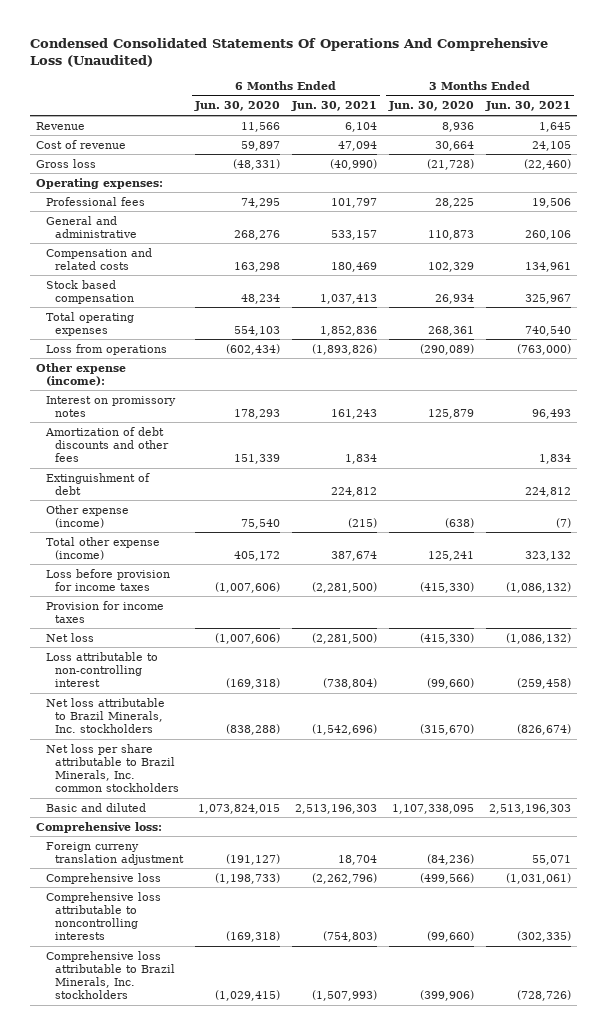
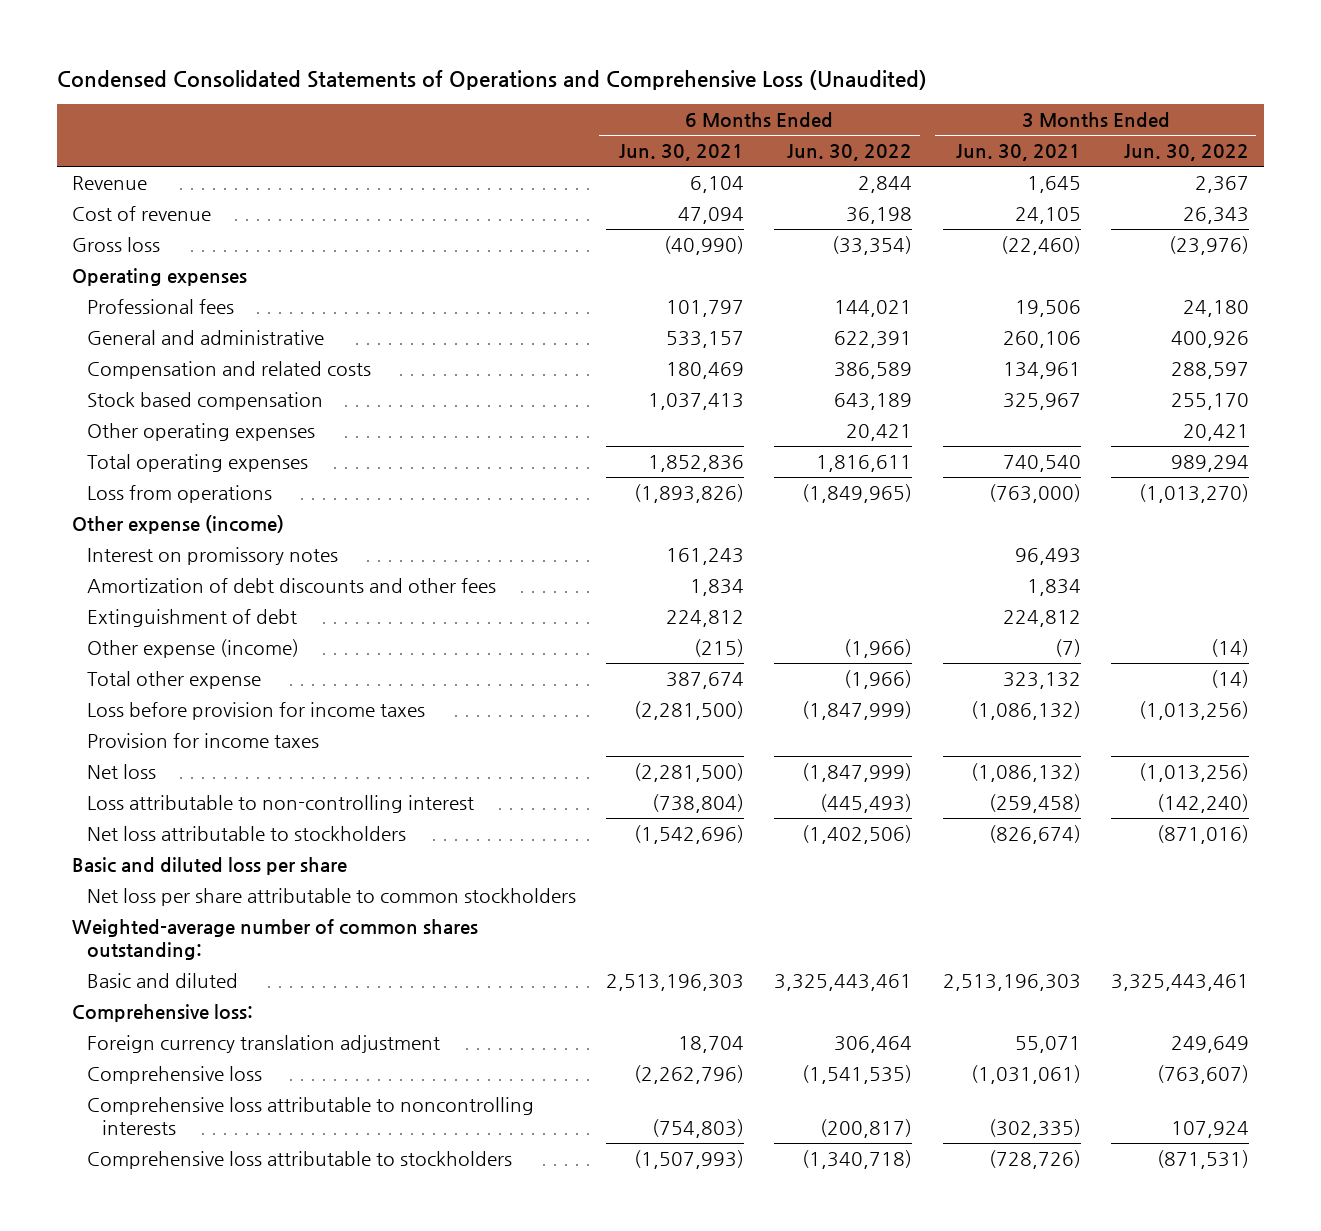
- Condensed Consolidated Statements Of Operations And Comprehensive Loss (Unaudited)
+ Condensed Consolidated Statements of Operations and Comprehensive Loss (Unaudited)
- | 6 Months Ended Jun. 30, 2020 | 6 Months Ended Jun. 30, 2021 | 3 Months Ended Jun. 30, 2020 | 3 Months Ended Jun. 30, 2021
+ | 6 Months Ended Jun. 30, 2021 | 6 Months Ended Jun. 30, 2022 | 3 Months Ended Jun. 30, 2021 | 3 Months Ended Jun. 30, 2022
- Operating expenses:
+ Operating expenses
+ Other operating expenses | | 20,421 | | 20,421
- Other expense (income):
+ Other expense (income)
- Total other expense (income) | 405,172 | 387,674 | 125,241 | 323,132
+ Total other expense | 387,674 | (1,966) | 323,132 | (14)
- Net loss attributable to Brazil Minerals, Inc. stockholders | (838,288) | (1,542,696) | (315,670) | (826,674)
- Net loss per share attributable to Brazil Minerals, Inc. common stockholders
+ Net loss attributable to stockholders | (1,542,696) | (1,402,506) | (826,674) | (871,016)
+ Basic and diluted loss per share
+ Net loss per share attributable to common stockholders
+ Weighted-average number of common shares outstanding:
- Foreign curreny translation adjustment | (191,127) | 18,704 | (84,236) | 55,071
+ Foreign currency translation adjustment | 18,704 | 306,464 | 55,071 | 249,649
- Comprehensive loss attributable to Brazil Minerals, Inc. stockholders | (1,029,415) | (1,507,993) | (399,906) | (728,726)
+ Comprehensive loss attributable to stockholders | (1,507,993) | (1,340,718) | (728,726) | (871,531)

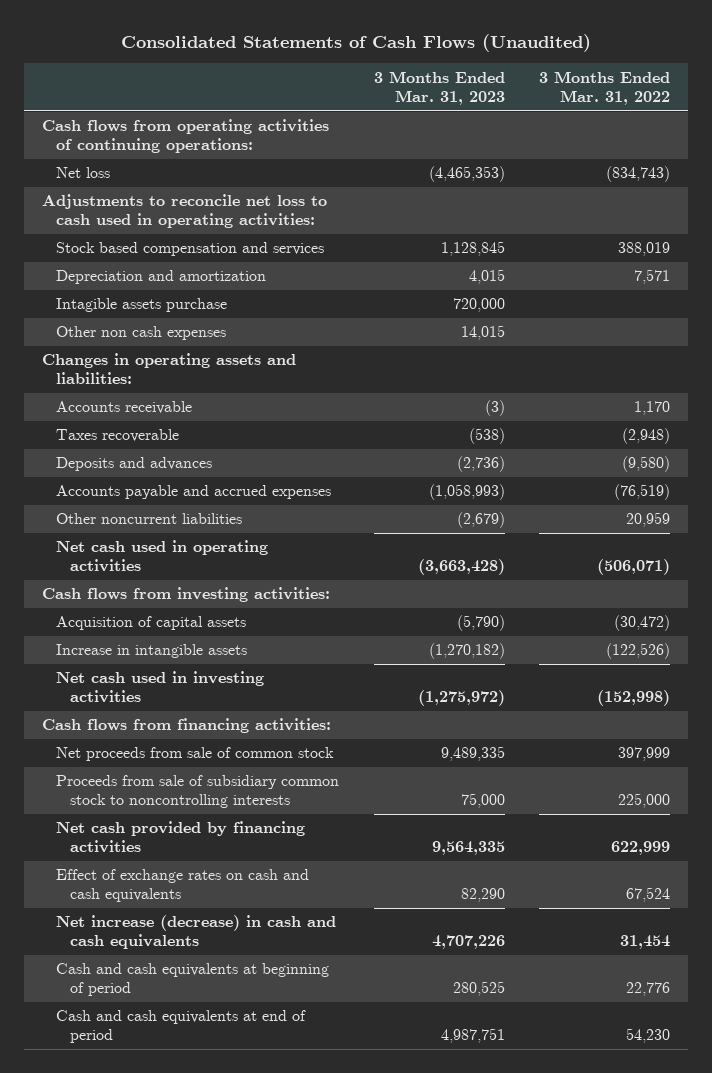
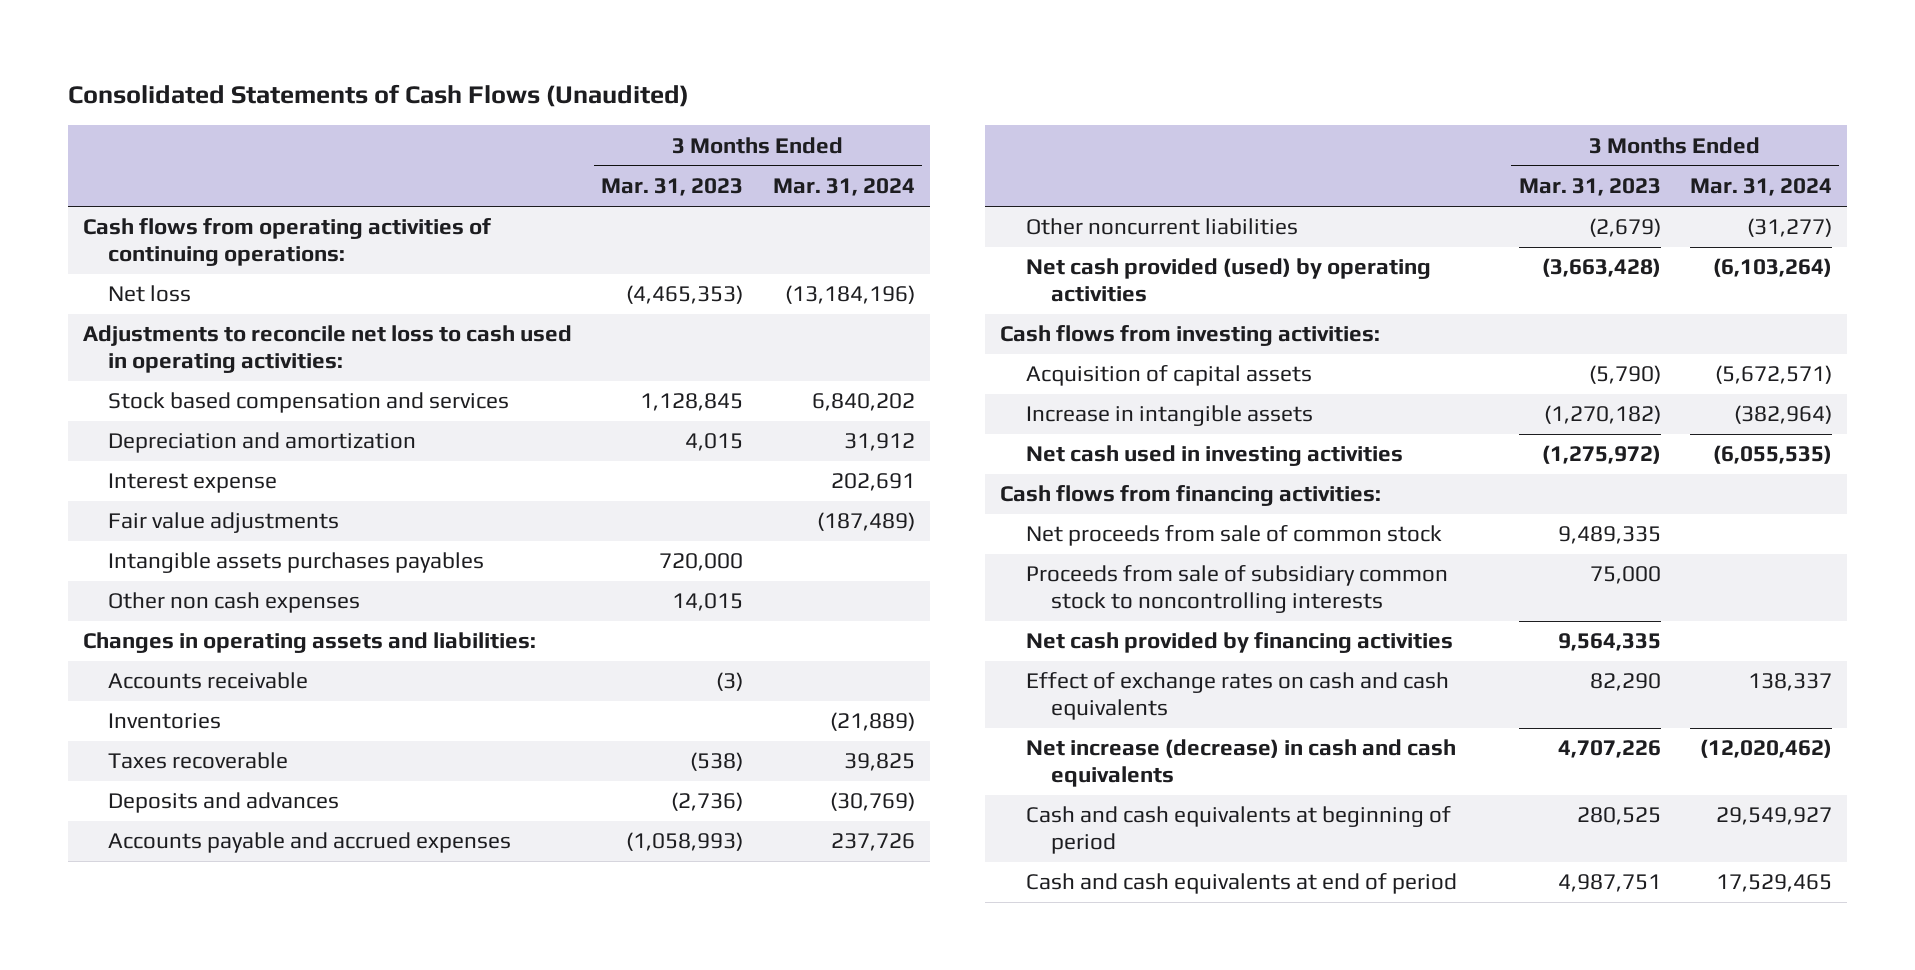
- | 3 Months Ended Mar. 31, 2023 | 3 Months Ended Mar. 31, 2022
+ | 3 Months Ended Mar. 31, 2023 | 3 Months Ended Mar. 31, 2024
- Intagible assets purchase | 720,000 |
+ Interest expense | | 202,691
+ Fair value adjustments | | (187,489)
+ Intangible assets purchases payables | 720,000 |
+ Inventories | | (21,889)
- Net cash used in operating activities | (3,663,428) | (506,071)
+ Net cash provided (used) by operating activities | (3,663,428) | (6,103,264)

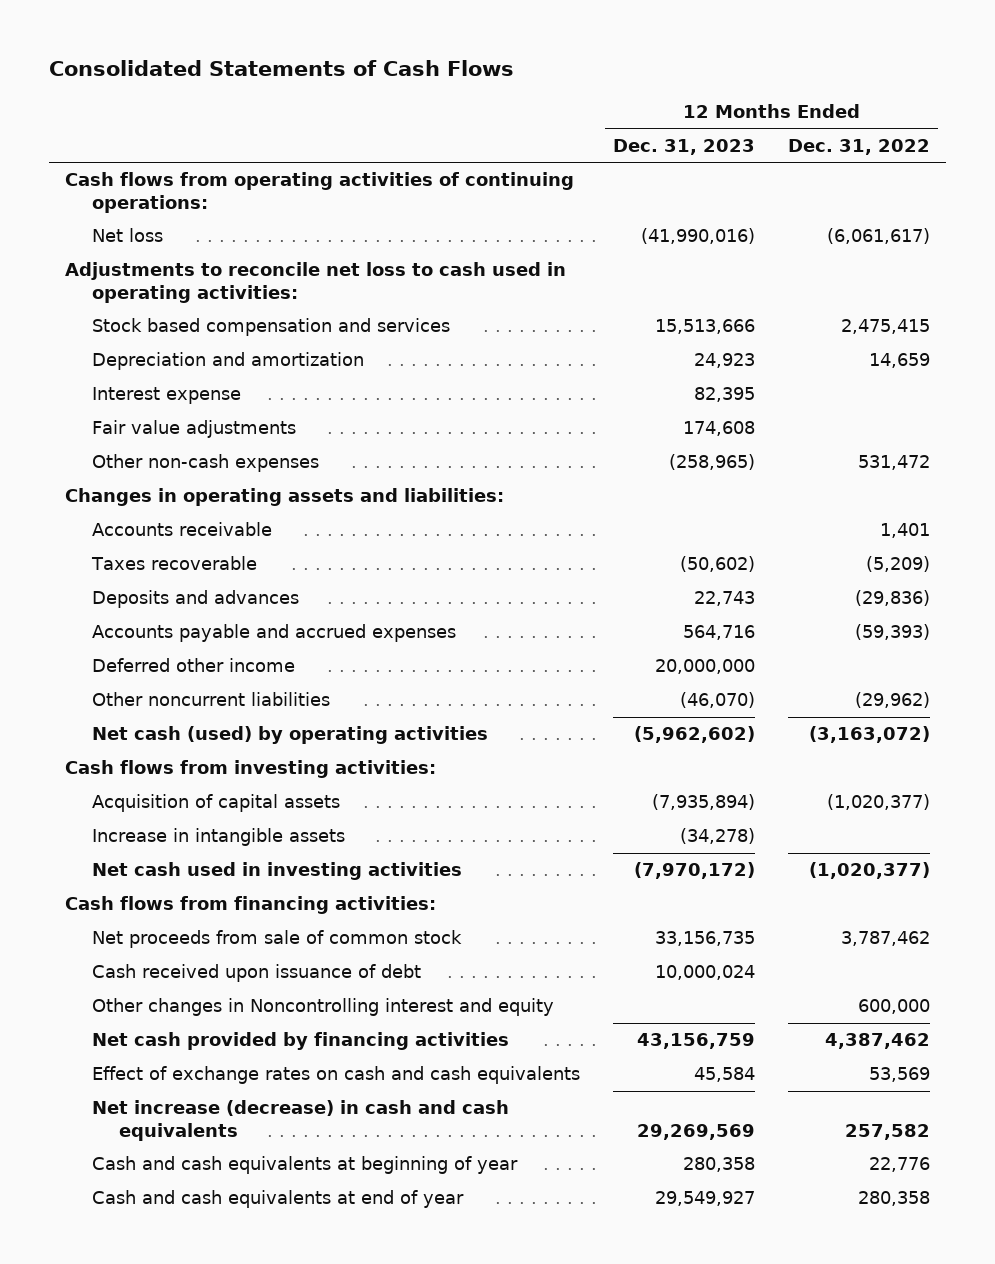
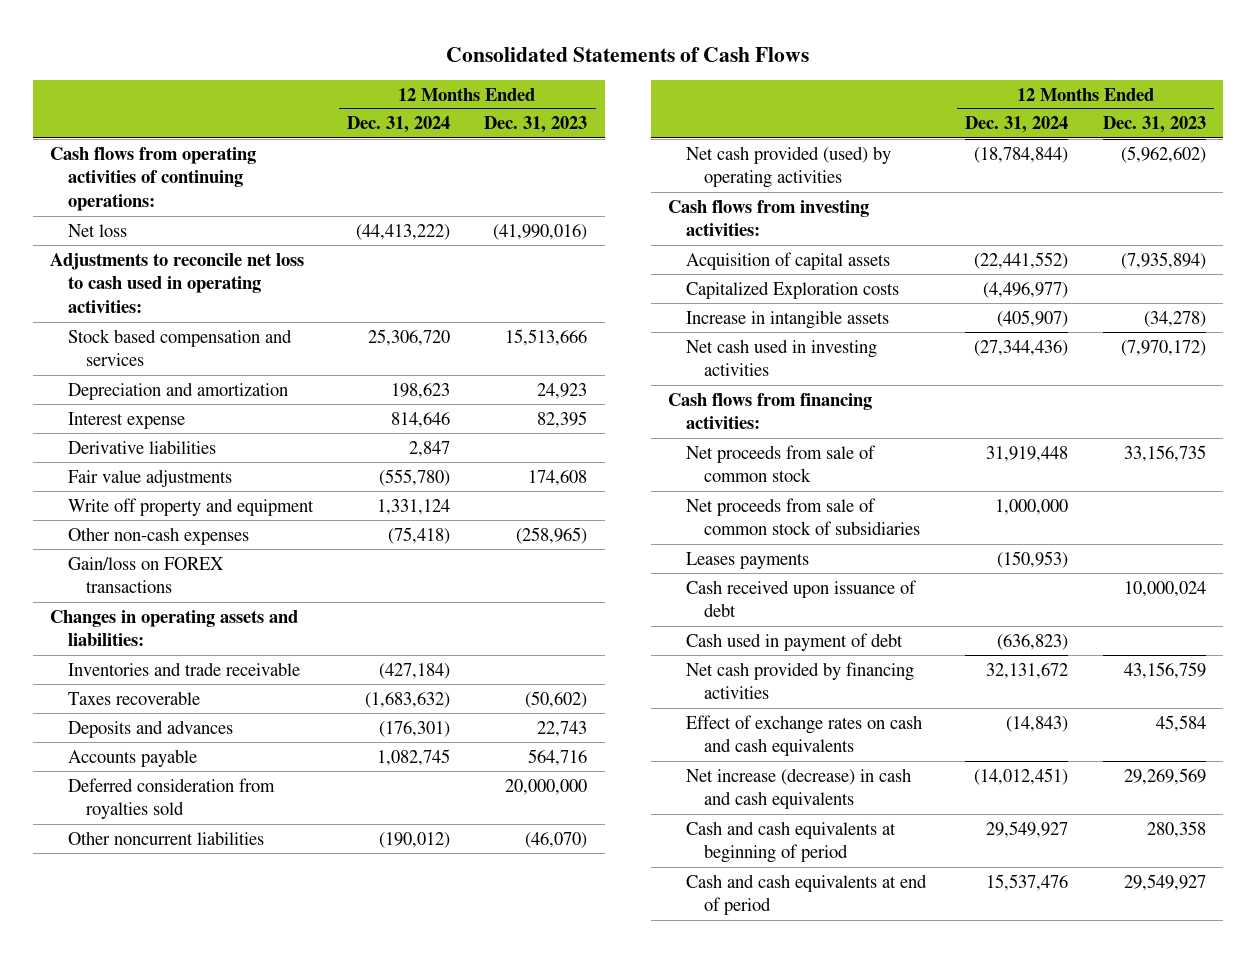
- | 12 Months Ended Dec. 31, 2023 | 12 Months Ended Dec. 31, 2022
+ | 12 Months Ended Dec. 31, 2024 | 12 Months Ended Dec. 31, 2023
+ Derivative liabilities | 2,847 |
+ Write off property and equipment | 1,331,124 |
+ Gain/loss on FOREX transactions
- Accounts receivable | | 1,401
+ Inventories and trade receivable | (427,184) |
- Accounts payable and accrued expenses | 564,716 | (59,393)
- Deferred other income | 20,000,000 |
+ Accounts payable | 1,082,745 | 564,716
+ Deferred consideration from royalties sold | | 20,000,000
- Net cash (used) by operating activities | (5,962,602) | (3,163,072)
+ Net cash provided (used) by operating activities | (18,784,844) | (5,962,602)
+ Capitalized Exploration costs | (4,496,977) |
+ Net proceeds from sale of common stock of subsidiaries | 1,000,000 |
+ Leases payments | (150,953) |
- Other changes in Noncontrolling interest and equity | | 600,000
+ Cash used in payment of debt | (636,823) |
- Cash and cash equivalents at beginning of year | 280,358 | 22,776
- Cash and cash equivalents at end of year | 29,549,927 | 280,358
+ Cash and cash equivalents at beginning of period | 29,549,927 | 280,358
+ Cash and cash equivalents at end of period | 15,537,476 | 29,549,927

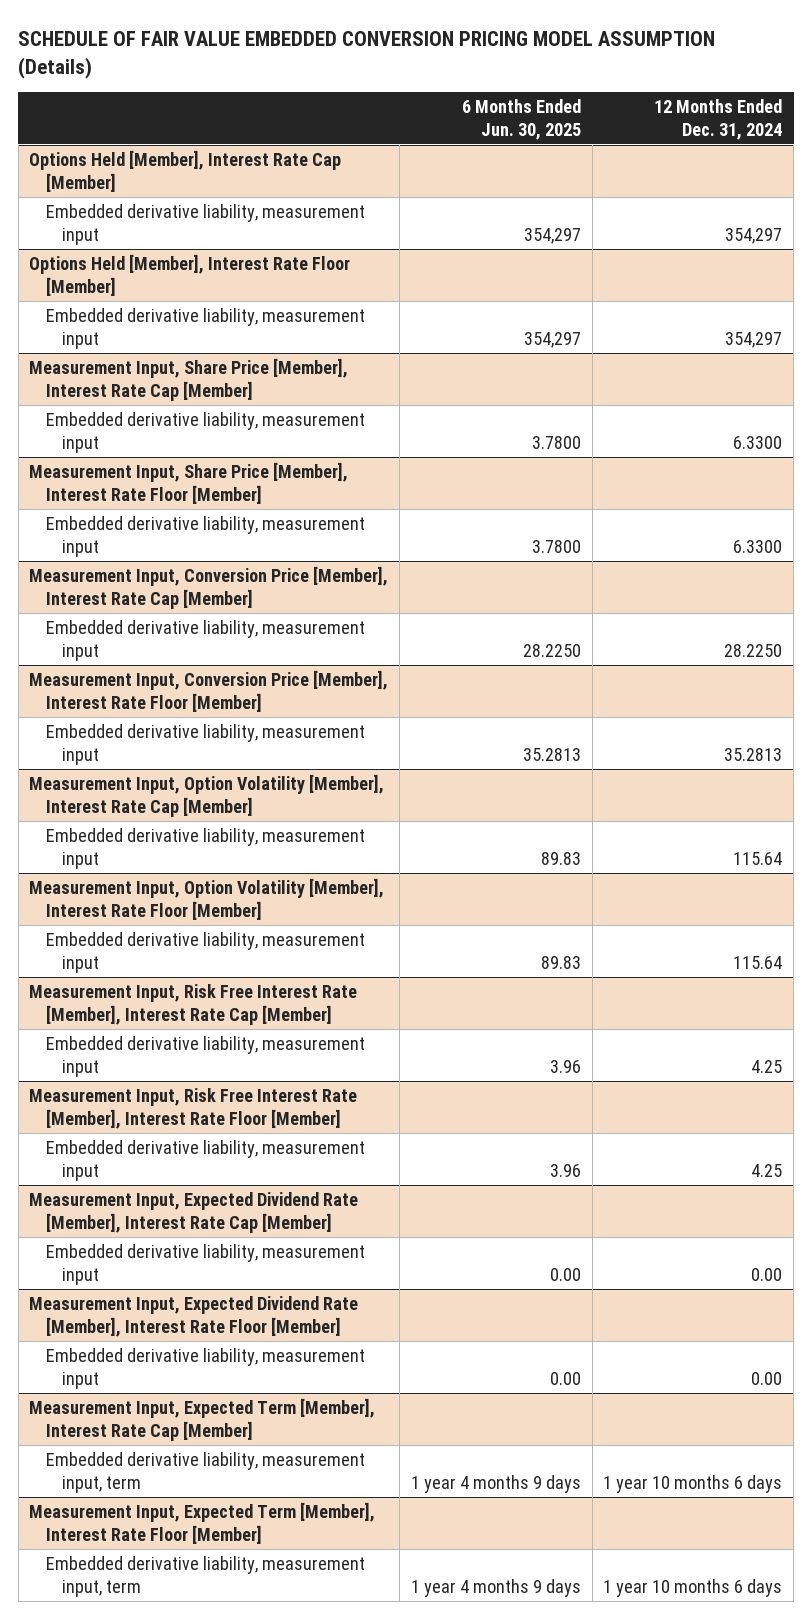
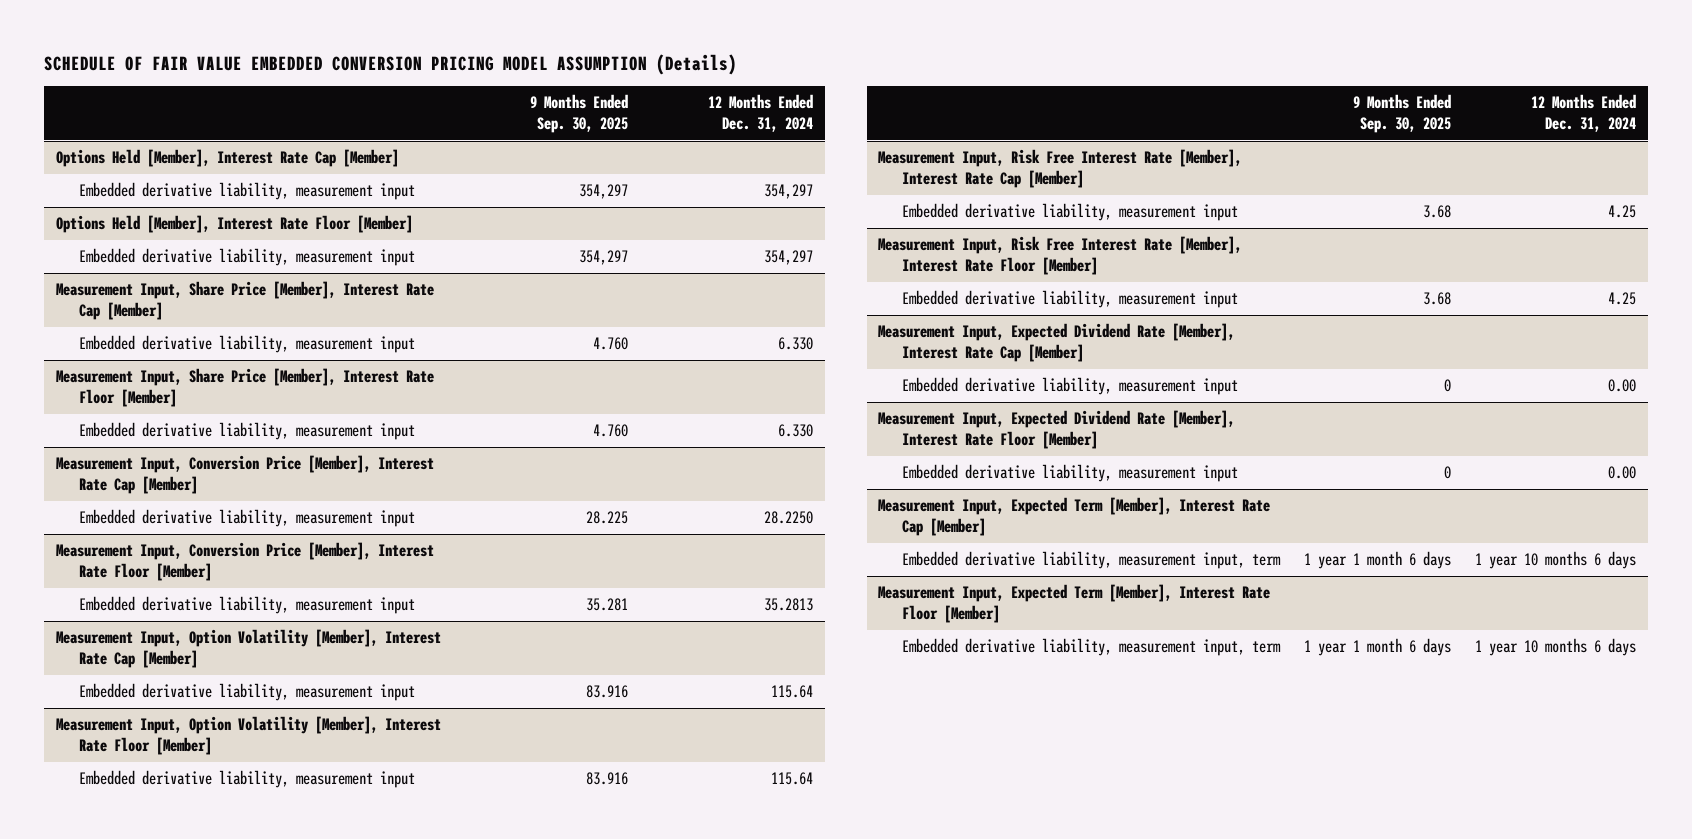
- | 6 Months Ended Jun. 30, 2025 | 12 Months Ended Dec. 31, 2024
+ | 9 Months Ended Sep. 30, 2025 | 12 Months Ended Dec. 31, 2024
@ Measurement Input, Share Price [Member], Interest Rate Cap [Member]
- Embedded derivative liability, measurement input | 3.7800 | 6.3300
+ Embedded derivative liability, measurement input | 4.760 | 6.330
@ Measurement Input, Share Price [Member], Interest Rate Floor [Member]
- Embedded derivative liability, measurement input | 3.7800 | 6.3300
+ Embedded derivative liability, measurement input | 4.760 | 6.330

